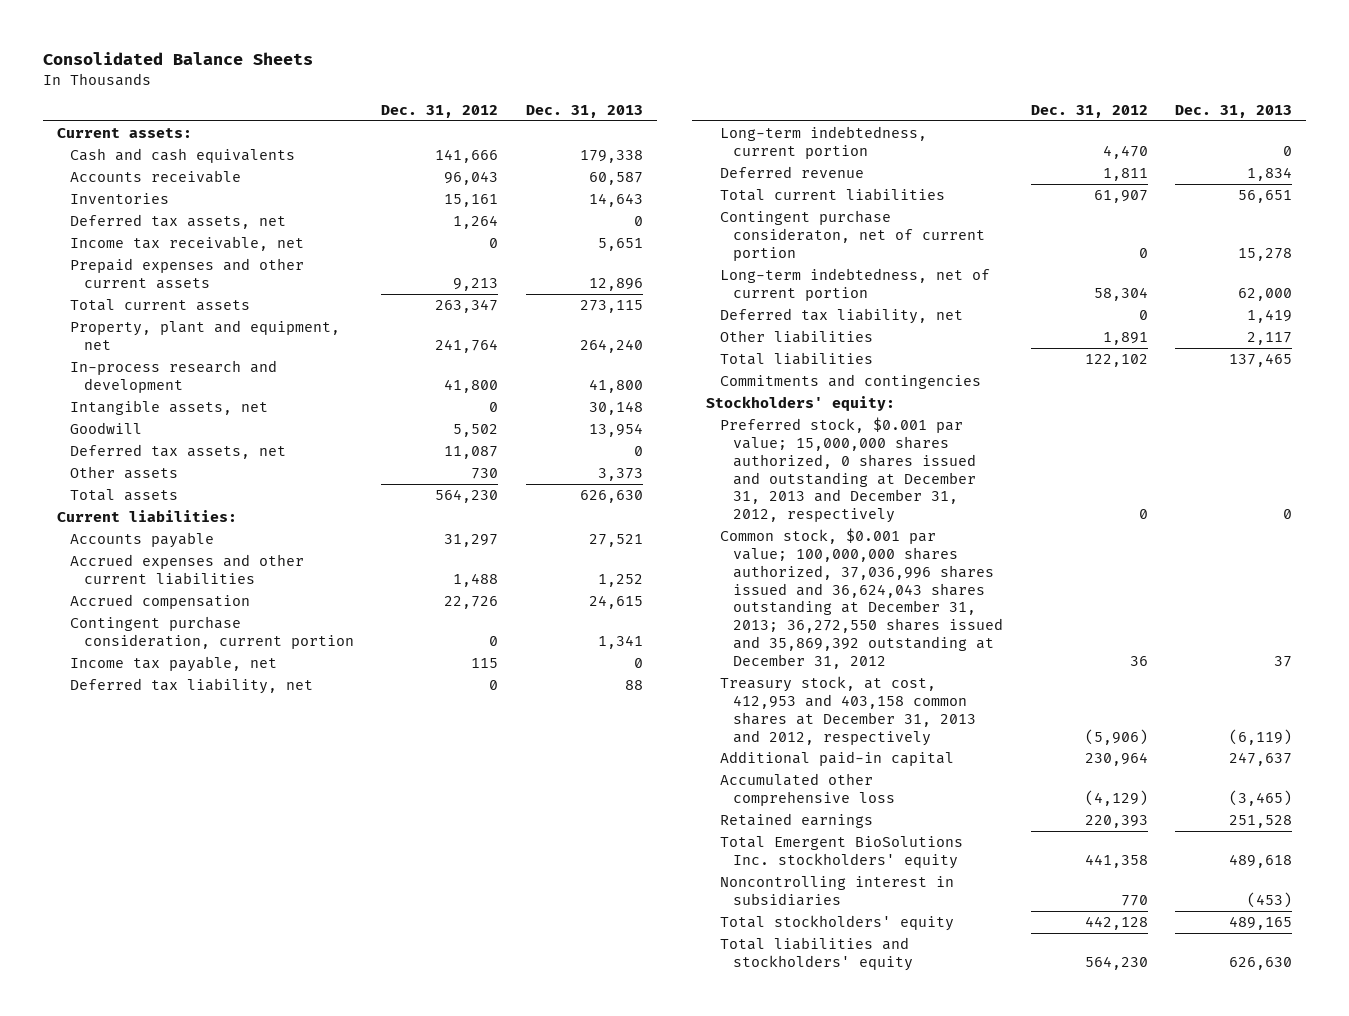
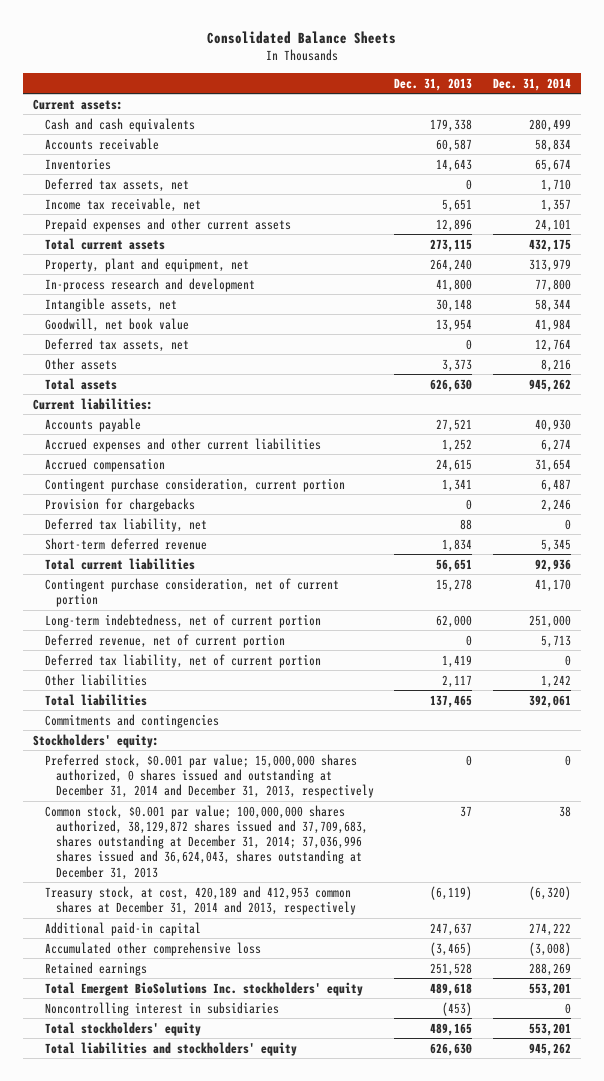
- | Dec. 31, 2012 | Dec. 31, 2013
+ | Dec. 31, 2013 | Dec. 31, 2014
- Goodwill | 5,502 | 13,954
+ Goodwill, net book value | 13,954 | 41,984
- Income tax payable, net | 115 | 0
+ Provision for chargebacks | 0 | 2,246
- Long-term indebtedness, current portion | 4,470 | 0
- Deferred revenue | 1,811 | 1,834
+ Short-term deferred revenue | 1,834 | 5,345
- Contingent purchase consideraton, net of current portion | 0 | 15,278
+ Contingent purchase consideration, net of current portion | 15,278 | 41,170
- Deferred tax liability, net | 0 | 1,419
+ Deferred revenue, net of current portion | 0 | 5,713
+ Deferred tax liability, net of current portion | 1,419 | 0
- Preferred stock, $0.001 par value; 15,000,000 shares authorized, 0 shares issued and outstanding at December 31, 2013 and December 31, 2012, respectively | 0 | 0
- Common stock, $0.001 par value; 100,000,000 shares authorized, 37,036,996 shares issued and 36,624,043 shares outstanding at December 31, 2013; 36,272,550 shares issued and 35,869,392 outstanding at December 31, 2012 | 36 | 37
- Treasury stock, at cost, 412,953 and 403,158 common shares at December 31, 2013 and 2012, respectively | (5,906) | (6,119)
+ Preferred stock, $0.001 par value; 15,000,000 shares authorized, 0 shares issued and outstanding at December 31, 2014 and December 31, 2013, respectively | 0 | 0
+ Common stock, $0.001 par value; 100,000,000 shares authorized, 38,129,872 shares issued and 37,709,683, shares outstanding at December 31, 2014; 37,036,996 shares issued and 36,624,043, shares outstanding at December 31, 2013 | 37 | 38
+ Treasury stock, at cost, 420,189 and 412,953 common shares at December 31, 2014 and 2013, respectively | (6,119) | (6,320)

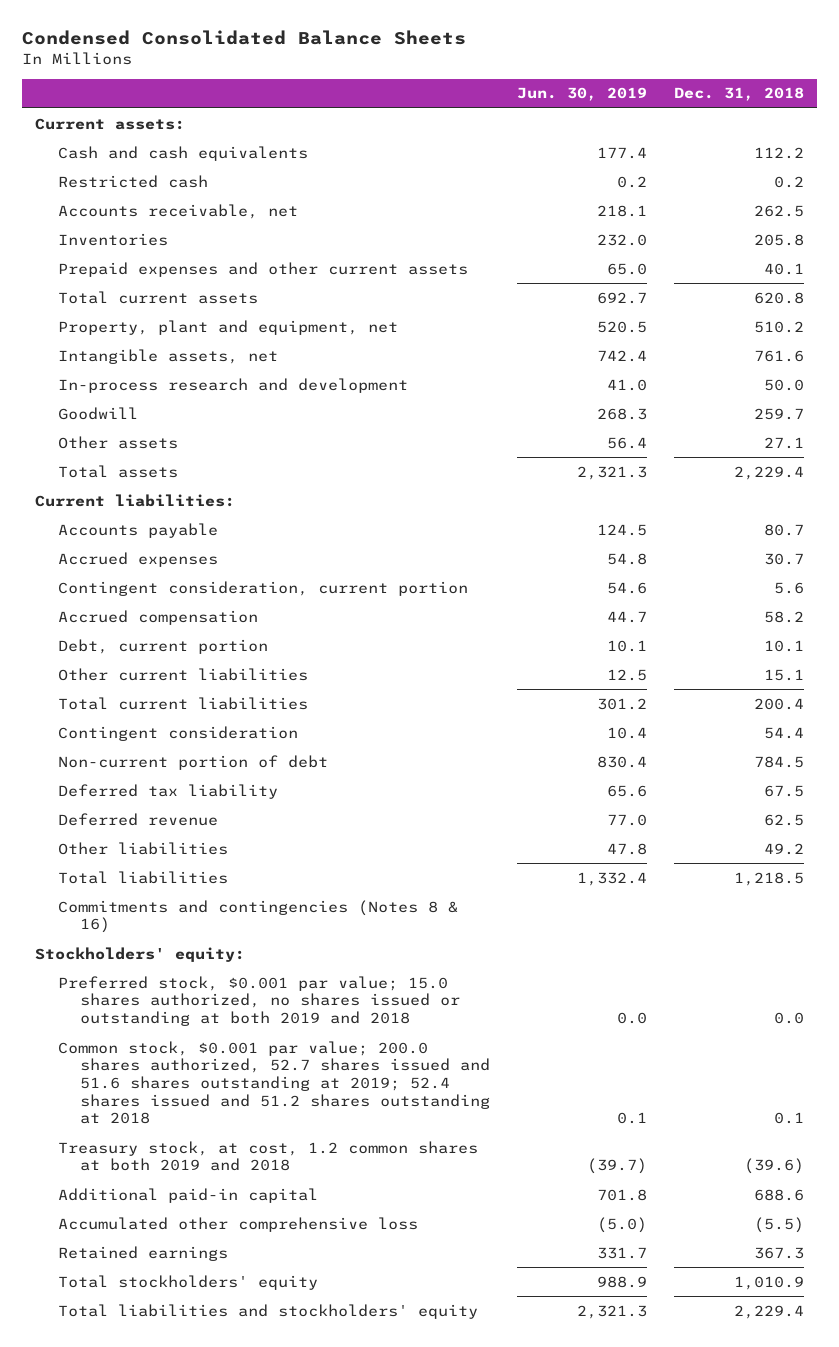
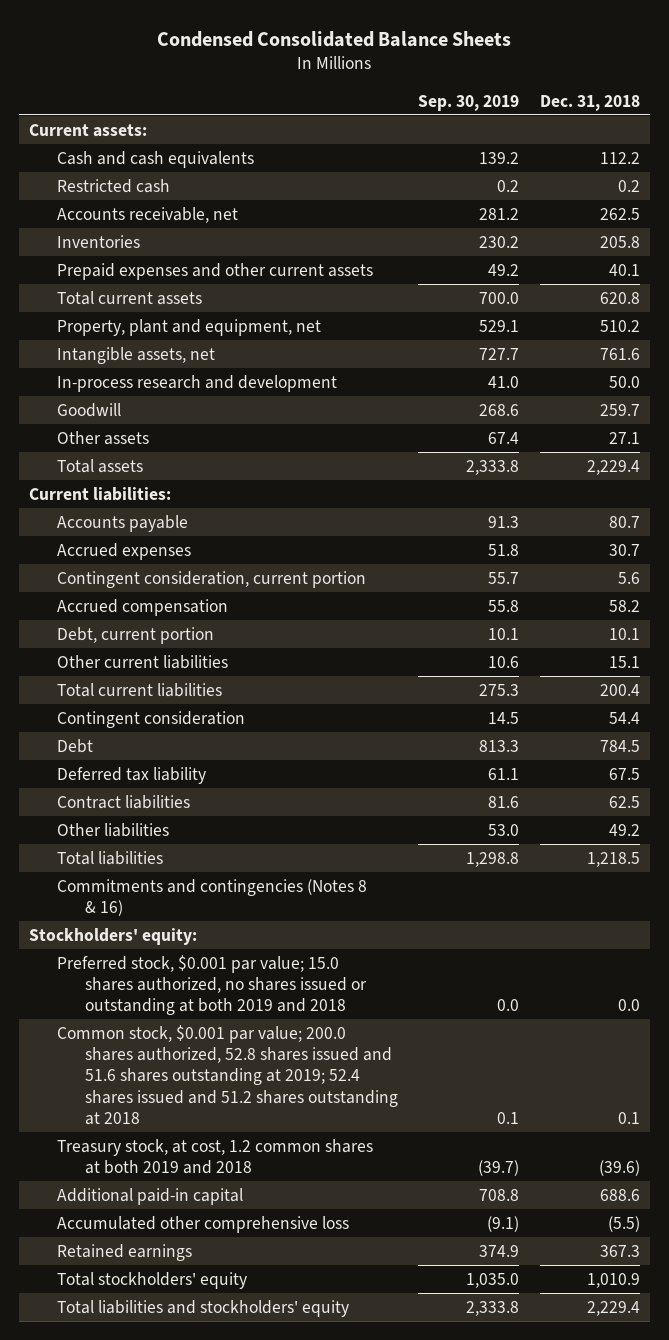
- | Jun. 30, 2019 | Dec. 31, 2018
+ | Sep. 30, 2019 | Dec. 31, 2018
- Non-current portion of debt | 830.4 | 784.5
+ Debt | 813.3 | 784.5
- Deferred revenue | 77.0 | 62.5
+ Contract liabilities | 81.6 | 62.5
- Common stock, $0.001 par value; 200.0 shares authorized, 52.7 shares issued and 51.6 shares outstanding at 2019; 52.4 shares issued and 51.2 shares outstanding at 2018 | 0.1 | 0.1
+ Common stock, $0.001 par value; 200.0 shares authorized, 52.8 shares issued and 51.6 shares outstanding at 2019; 52.4 shares issued and 51.2 shares outstanding at 2018 | 0.1 | 0.1

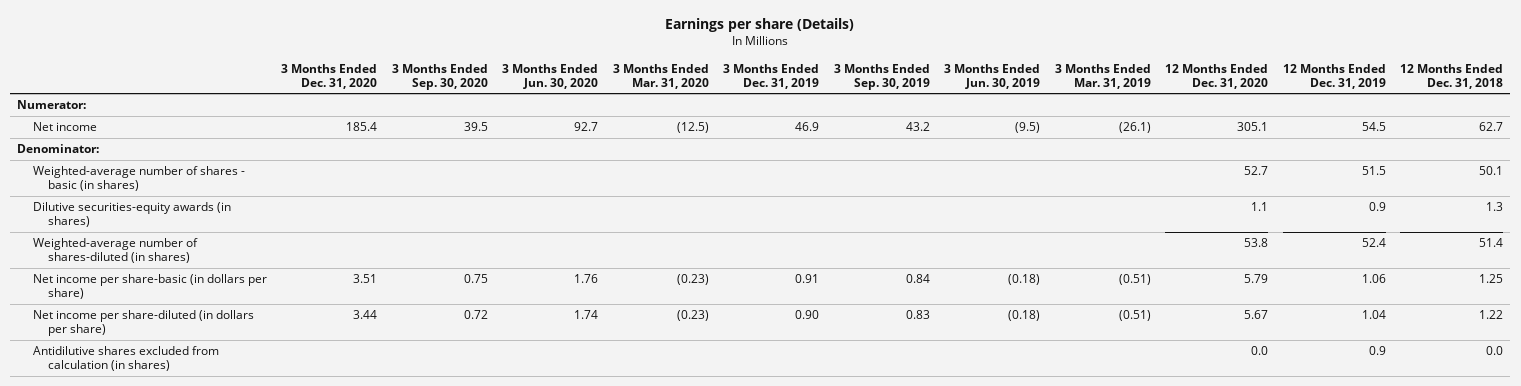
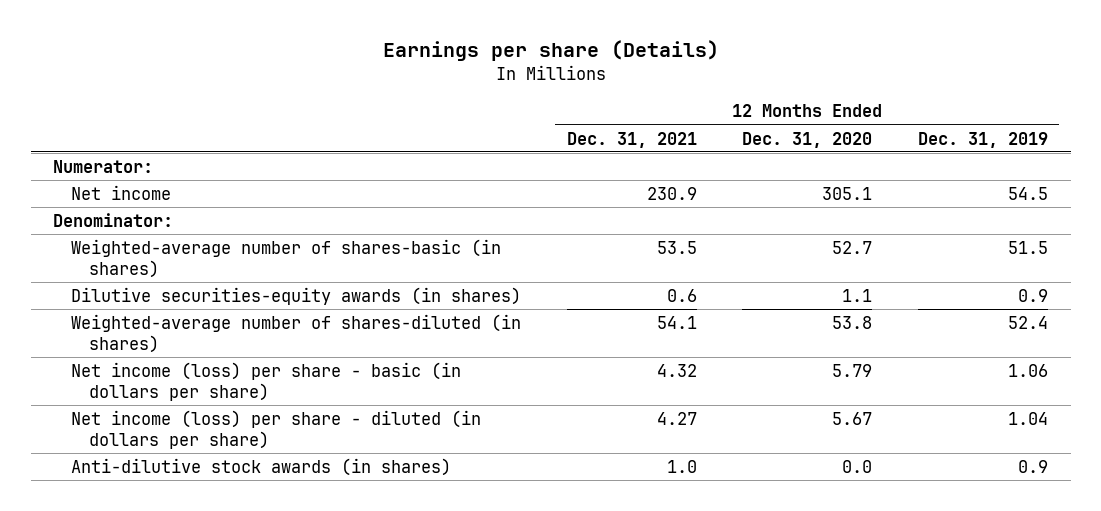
- | 3 Months Ended Dec. 31, 2020 | 3 Months Ended Sep. 30, 2020 | 3 Months Ended Jun. 30, 2020 | 3 Months Ended Mar. 31, 2020 | 3 Months Ended Dec. 31, 2019 | 3 Months Ended Sep. 30, 2019 | 3 Months Ended Jun. 30, 2019 | 3 Months Ended Mar. 31, 2019 | 12 Months Ended Dec. 31, 2020 | 12 Months Ended Dec. 31, 2019 | 12 Months Ended Dec. 31, 2018
+ | 12 Months Ended Dec. 31, 2021 | 12 Months Ended Dec. 31, 2020 | 12 Months Ended Dec. 31, 2019
- Weighted-average number of shares - basic (in shares) | | | | | | | | | 52.7 | 51.5 | 50.1
+ Weighted-average number of shares-basic (in shares) | 53.5 | 52.7 | 51.5
- Net income per share-basic (in dollars per share) | 3.51 | 0.75 | 1.76 | (0.23) | 0.91 | 0.84 | (0.18) | (0.51) | 5.79 | 1.06 | 1.25
- Net income per share-diluted (in dollars per share) | 3.44 | 0.72 | 1.74 | (0.23) | 0.90 | 0.83 | (0.18) | (0.51) | 5.67 | 1.04 | 1.22
- Antidilutive shares excluded from calculation (in shares) | | | | | | | | | 0.0 | 0.9 | 0.0
+ Net income (loss) per share - basic (in dollars per share) | 4.32 | 5.79 | 1.06
+ Net income (loss) per share - diluted (in dollars per share) | 4.27 | 5.67 | 1.04
+ Anti-dilutive stock awards (in shares) | 1.0 | 0.0 | 0.9

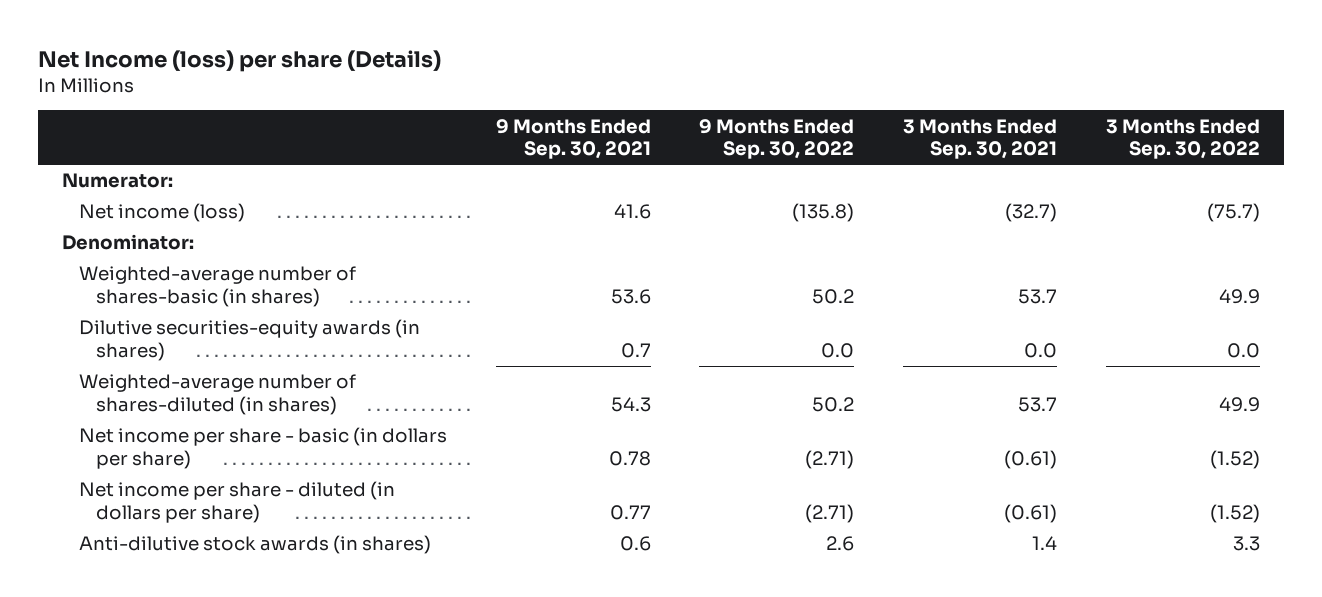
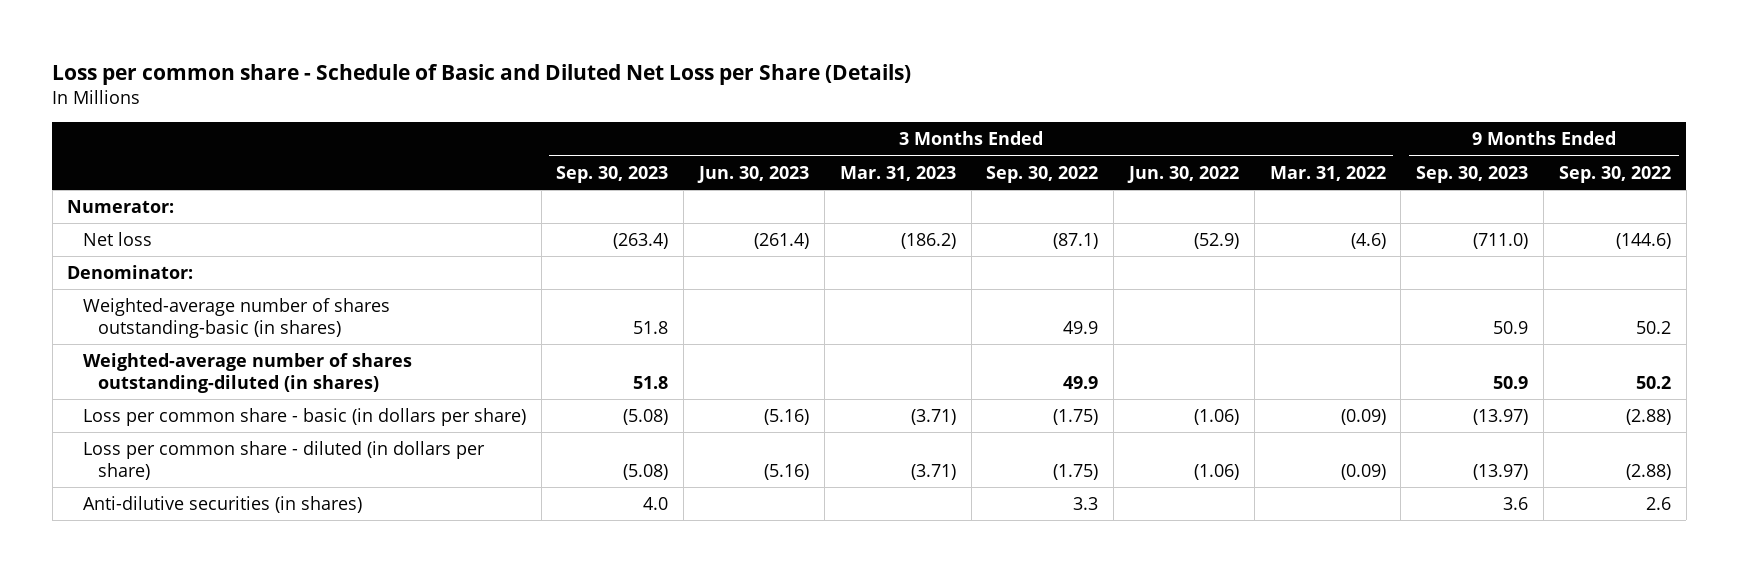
- Net Income (loss) per share (Details)
+ Loss per common share - Schedule of Basic and Diluted Net Loss per Share (Details)
- | 9 Months Ended Sep. 30, 2021 | 9 Months Ended Sep. 30, 2022 | 3 Months Ended Sep. 30, 2021 | 3 Months Ended Sep. 30, 2022
+ | 3 Months Ended Sep. 30, 2023 | 3 Months Ended Jun. 30, 2023 | 3 Months Ended Mar. 31, 2023 | 3 Months Ended Sep. 30, 2022 | 3 Months Ended Jun. 30, 2022 | 3 Months Ended Mar. 31, 2022 | 9 Months Ended Sep. 30, 2023 | 9 Months Ended Sep. 30, 2022
- Net income (loss) | 41.6 | (135.8) | (32.7) | (75.7)
+ Net loss | (263.4) | (261.4) | (186.2) | (87.1) | (52.9) | (4.6) | (711.0) | (144.6)
- Weighted-average number of shares-basic (in shares) | 53.6 | 50.2 | 53.7 | 49.9
- Dilutive securities-equity awards (in shares) | 0.7 | 0.0 | 0.0 | 0.0
- Weighted-average number of shares-diluted (in shares) | 54.3 | 50.2 | 53.7 | 49.9
- Net income per share - basic (in dollars per share) | 0.78 | (2.71) | (0.61) | (1.52)
- Net income per share - diluted (in dollars per share) | 0.77 | (2.71) | (0.61) | (1.52)
- Anti-dilutive stock awards (in shares) | 0.6 | 2.6 | 1.4 | 3.3
+ Weighted-average number of shares outstanding-basic (in shares) | 51.8 | | | 49.9 | | | 50.9 | 50.2
+ Weighted-average number of shares outstanding-diluted (in shares) | 51.8 | | | 49.9 | | | 50.9 | 50.2
+ Loss per common share - basic (in dollars per share) | (5.08) | (5.16) | (3.71) | (1.75) | (1.06) | (0.09) | (13.97) | (2.88)
+ Loss per common share - diluted (in dollars per share) | (5.08) | (5.16) | (3.71) | (1.75) | (1.06) | (0.09) | (13.97) | (2.88)
+ Anti-dilutive securities (in shares) | 4.0 | | | 3.3 | | | 3.6 | 2.6

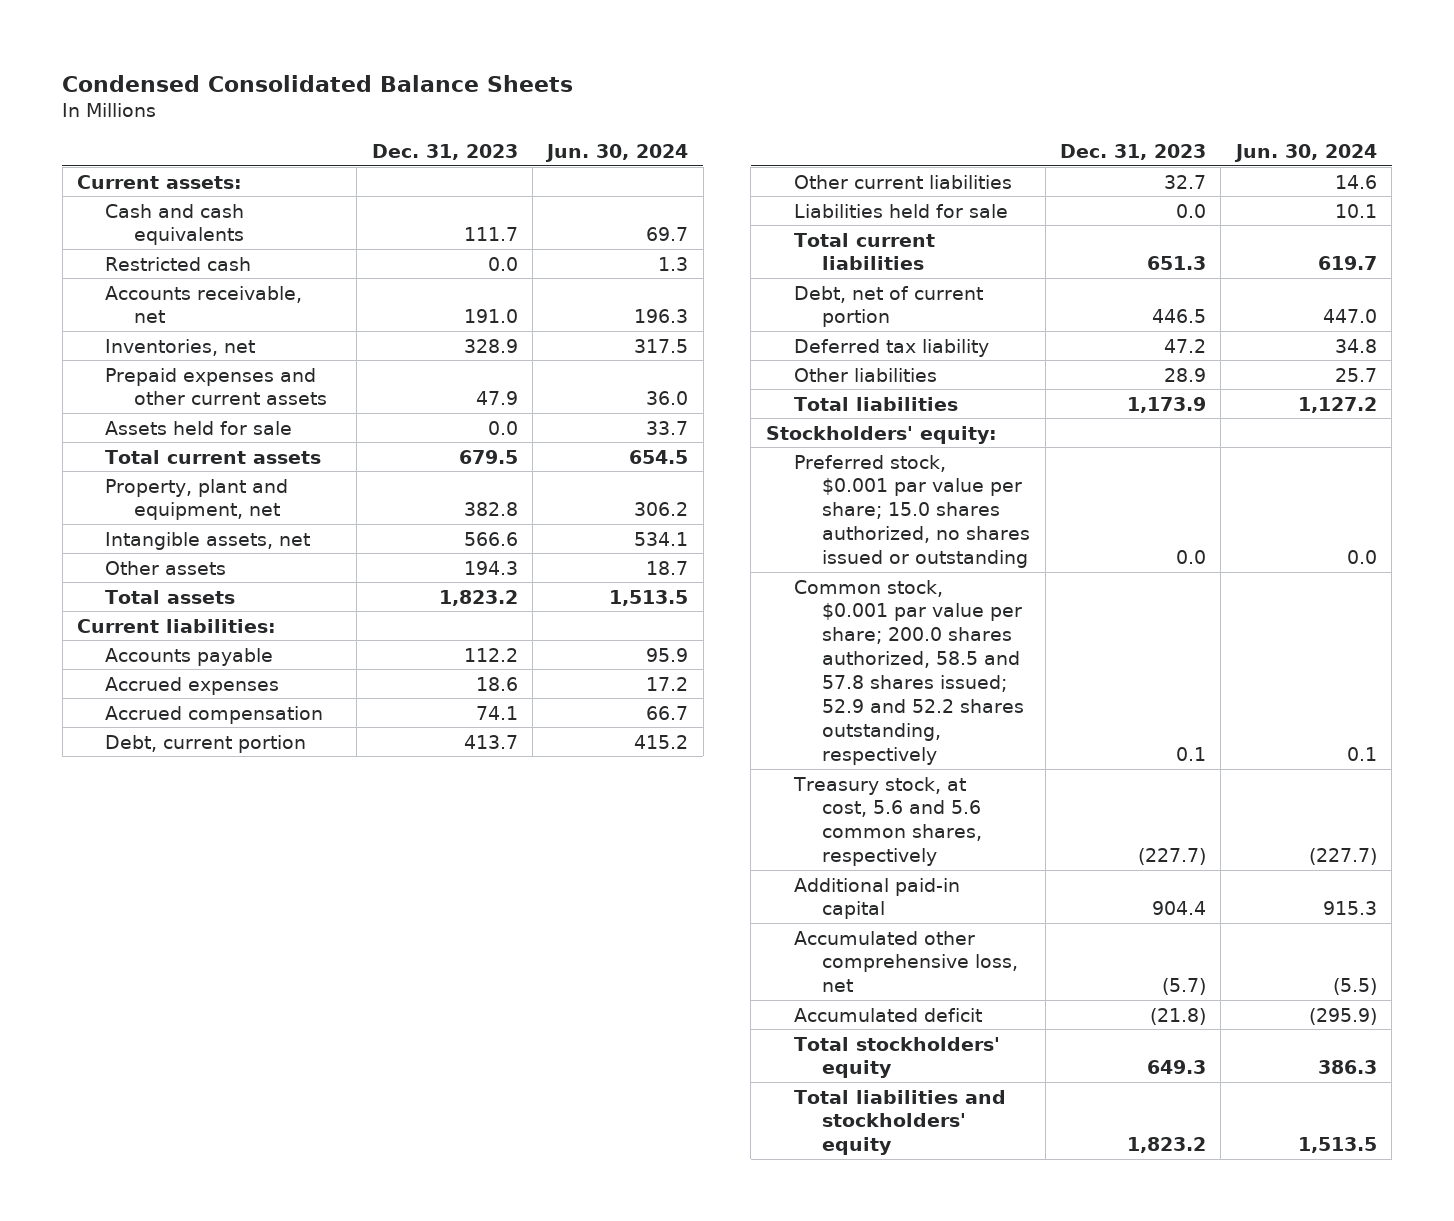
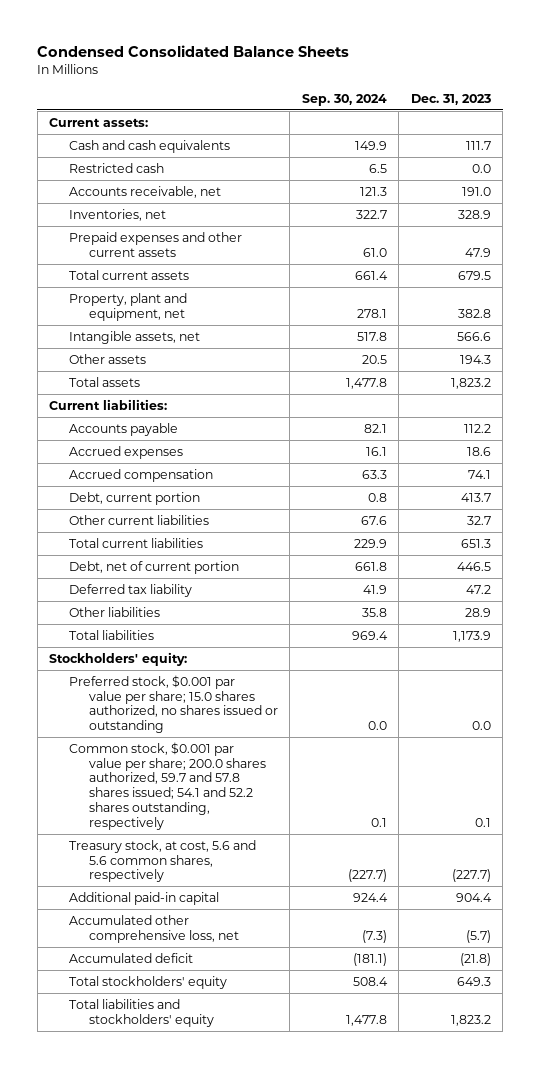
- | Dec. 31, 2023 | Jun. 30, 2024
+ | Sep. 30, 2024 | Dec. 31, 2023
- Assets held for sale | 0.0 | 33.7
- Liabilities held for sale | 0.0 | 10.1
- Common stock, $0.001 par value per share; 200.0 shares authorized, 58.5 and 57.8 shares issued; 52.9 and 52.2 shares outstanding, respectively | 0.1 | 0.1
+ Common stock, $0.001 par value per share; 200.0 shares authorized, 59.7 and 57.8 shares issued; 54.1 and 52.2 shares outstanding, respectively | 0.1 | 0.1

